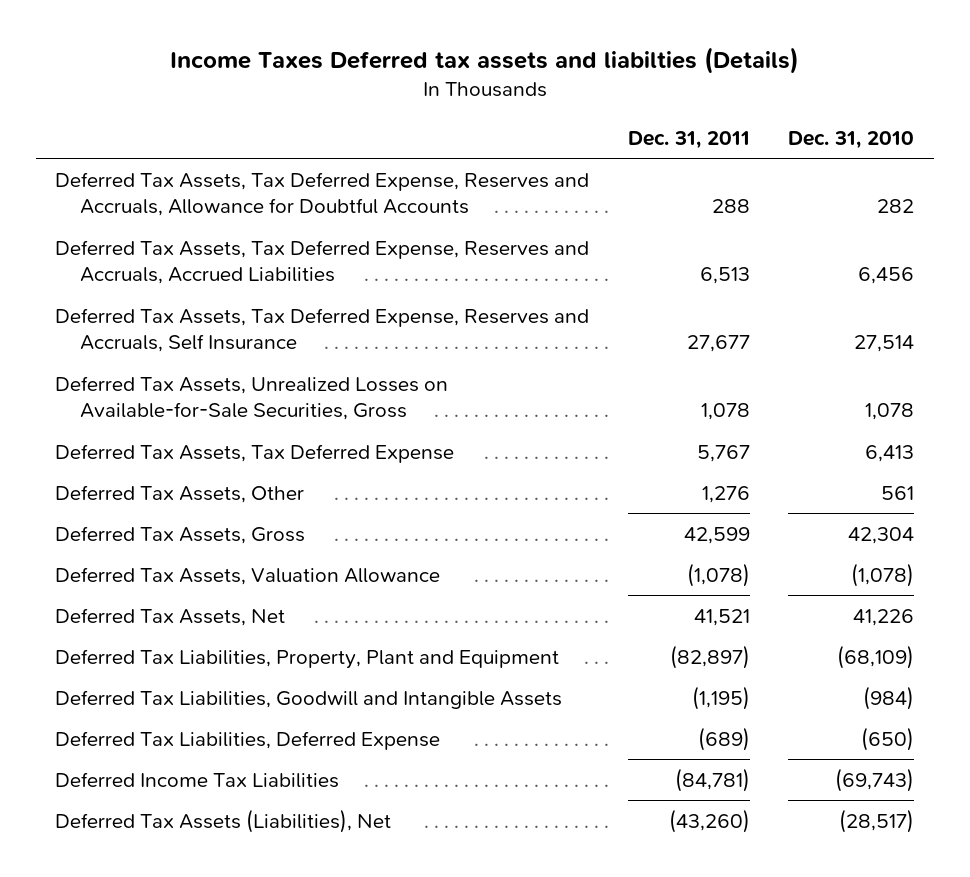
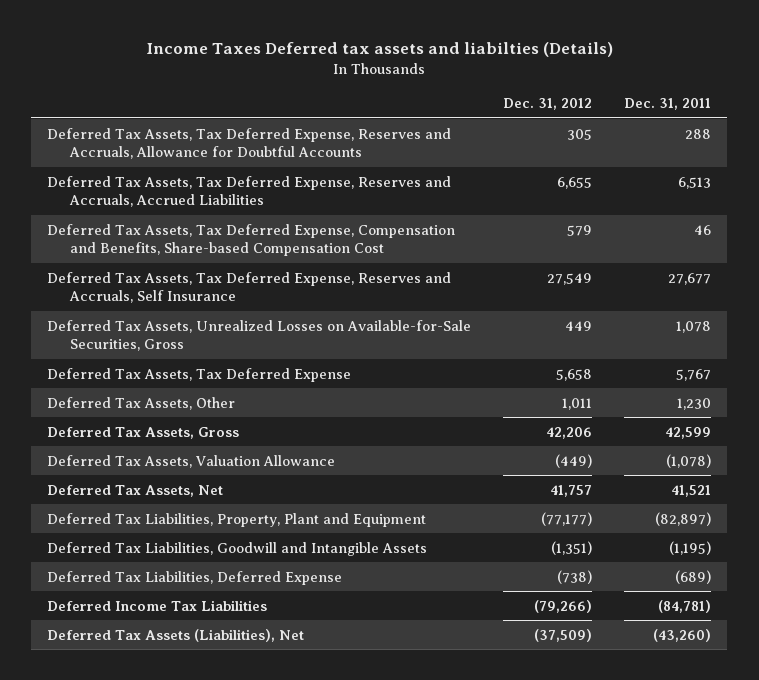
- | Dec. 31, 2011 | Dec. 31, 2010
+ | Dec. 31, 2012 | Dec. 31, 2011
+ Deferred Tax Assets, Tax Deferred Expense, Compensation and Benefits, Share-based Compensation Cost | 579 | 46
- Deferred Tax Assets, Other | 1,276 | 561
+ Deferred Tax Assets, Other | 1,011 | 1,230

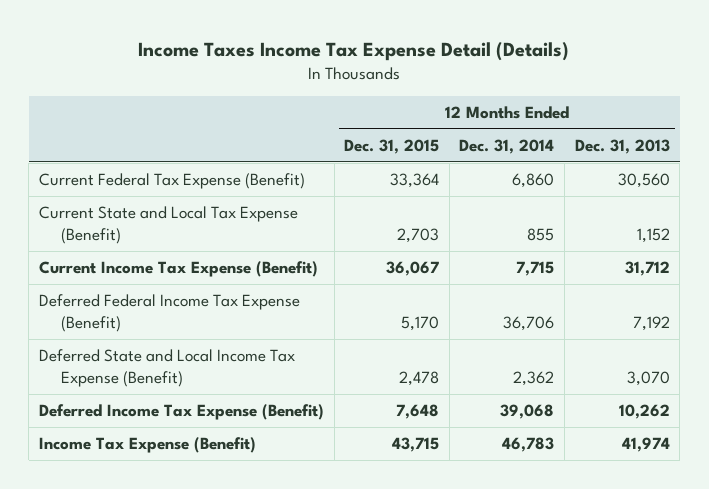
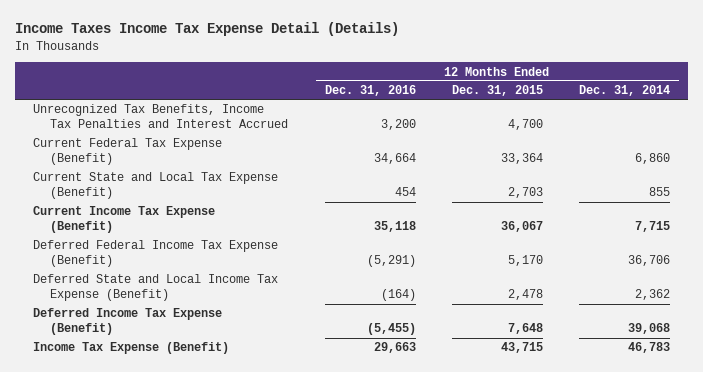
- | 12 Months Ended Dec. 31, 2015 | 12 Months Ended Dec. 31, 2014 | 12 Months Ended Dec. 31, 2013
+ | 12 Months Ended Dec. 31, 2016 | 12 Months Ended Dec. 31, 2015 | 12 Months Ended Dec. 31, 2014
+ Unrecognized Tax Benefits, Income Tax Penalties and Interest Accrued | 3,200 | 4,700 |

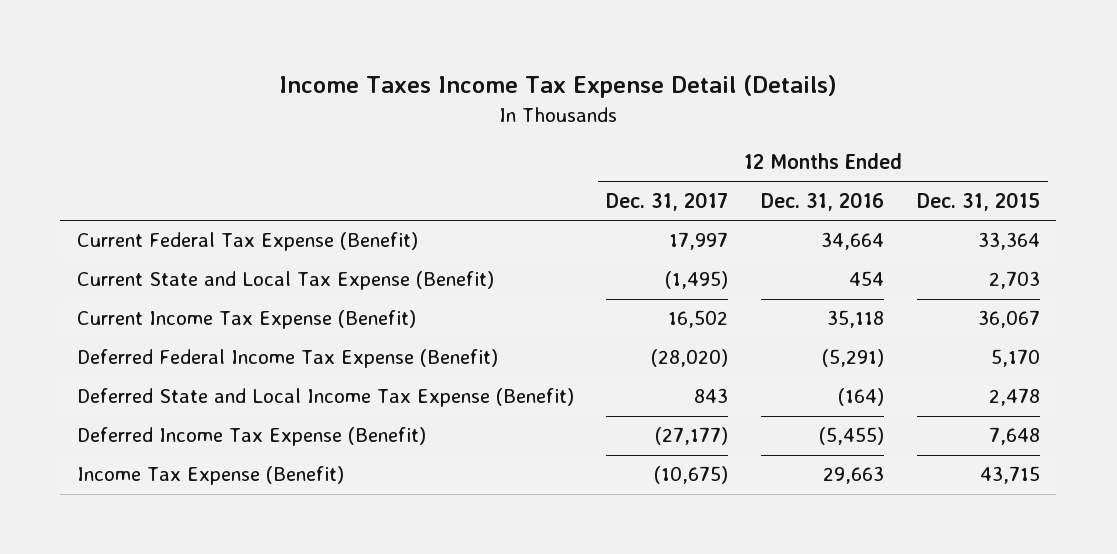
- | 12 Months Ended Dec. 31, 2016 | 12 Months Ended Dec. 31, 2015 | 12 Months Ended Dec. 31, 2014
+ | 12 Months Ended Dec. 31, 2017 | 12 Months Ended Dec. 31, 2016 | 12 Months Ended Dec. 31, 2015
- Unrecognized Tax Benefits, Income Tax Penalties and Interest Accrued | 3,200 | 4,700 |

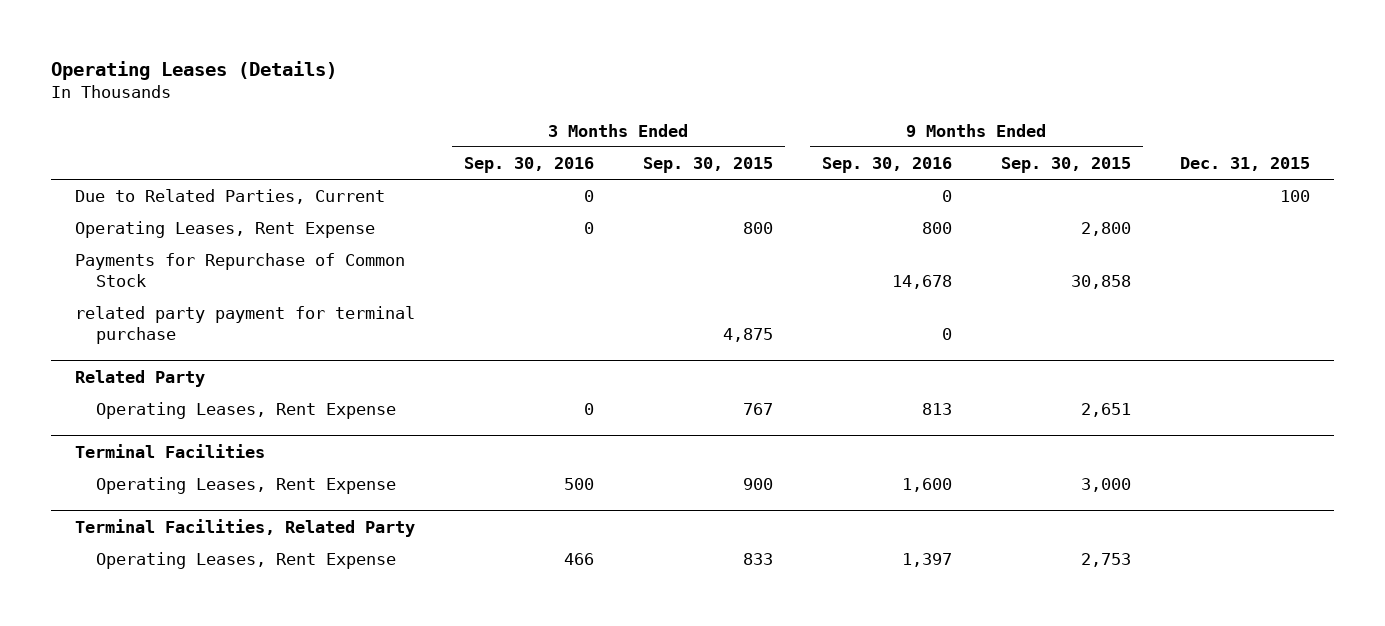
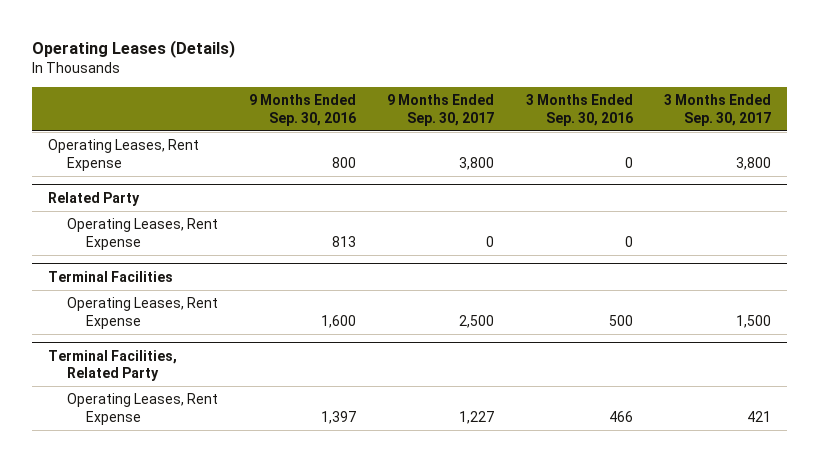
- | 3 Months Ended Sep. 30, 2016 | 3 Months Ended Sep. 30, 2015 | 9 Months Ended Sep. 30, 2016 | 9 Months Ended Sep. 30, 2015 | Dec. 31, 2015
+ | 9 Months Ended Sep. 30, 2016 | 9 Months Ended Sep. 30, 2017 | 3 Months Ended Sep. 30, 2016 | 3 Months Ended Sep. 30, 2017
- Due to Related Parties, Current | 0 | | 0 | | 100
- Payments for Repurchase of Common Stock | | | 14,678 | 30,858 |
- related party payment for terminal purchase | | 4,875 | 0 | |

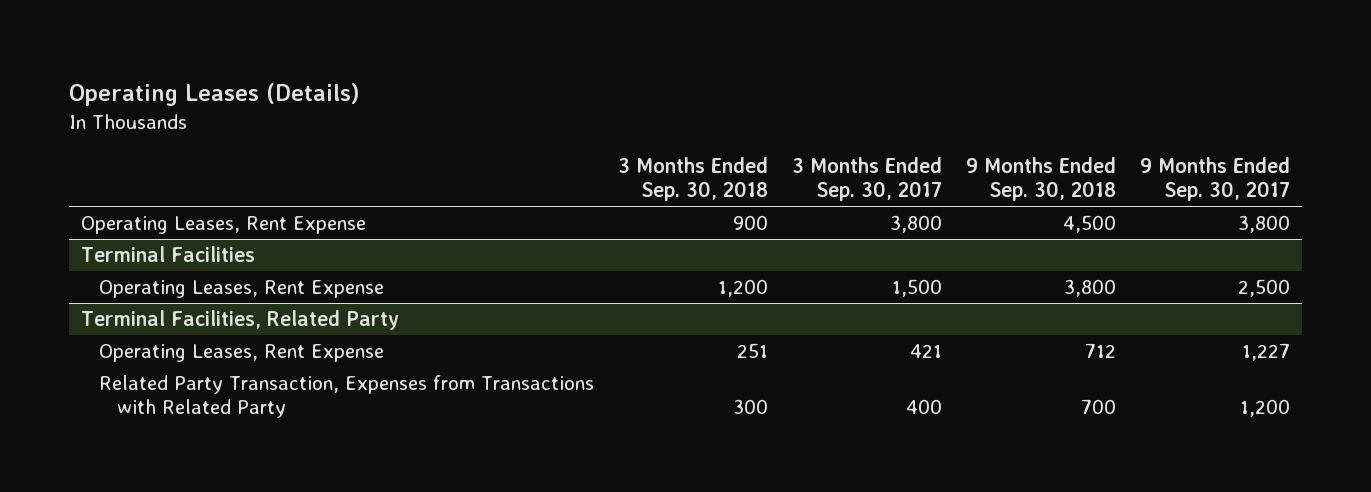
- | 9 Months Ended Sep. 30, 2016 | 9 Months Ended Sep. 30, 2017 | 3 Months Ended Sep. 30, 2016 | 3 Months Ended Sep. 30, 2017
+ | 3 Months Ended Sep. 30, 2018 | 3 Months Ended Sep. 30, 2017 | 9 Months Ended Sep. 30, 2018 | 9 Months Ended Sep. 30, 2017
- Related Party
- Operating Leases, Rent Expense | 813 | 0 | 0 |
@ Terminal Facilities, Related Party
+ Related Party Transaction, Expenses from Transactions with Related Party | 300 | 400 | 700 | 1,200

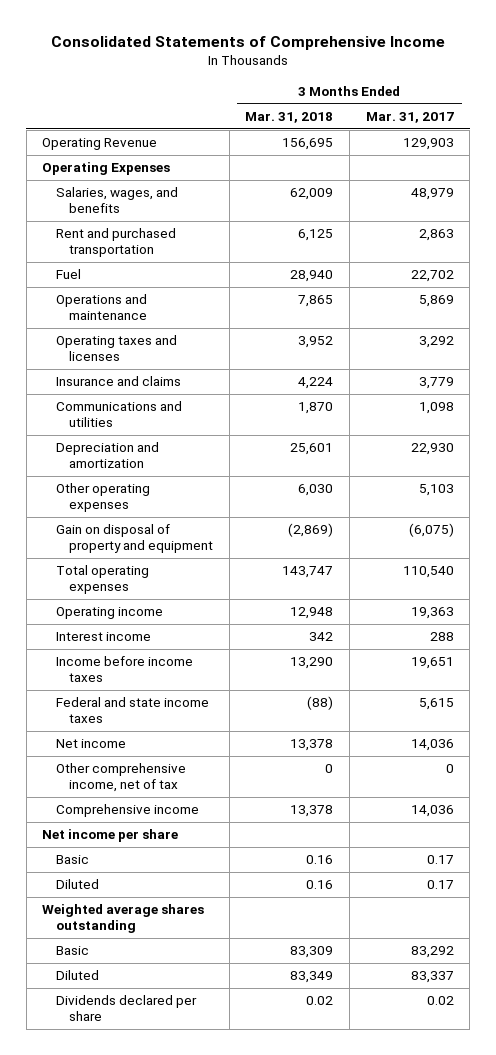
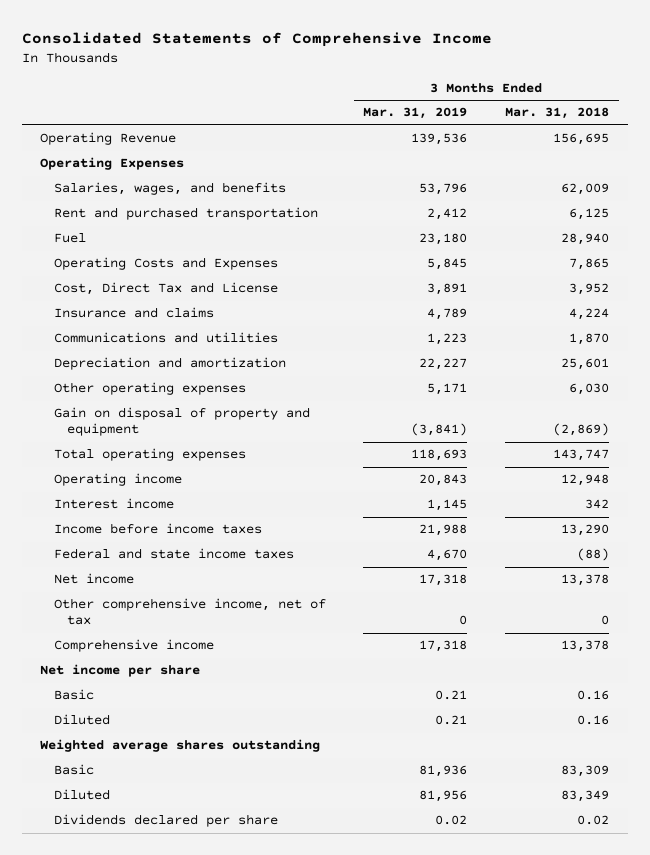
- | 3 Months Ended Mar. 31, 2018 | 3 Months Ended Mar. 31, 2017
+ | 3 Months Ended Mar. 31, 2019 | 3 Months Ended Mar. 31, 2018
- Operations and maintenance | 7,865 | 5,869
- Operating taxes and licenses | 3,952 | 3,292
+ Operating Costs and Expenses | 5,845 | 7,865
+ Cost, Direct Tax and License | 3,891 | 3,952

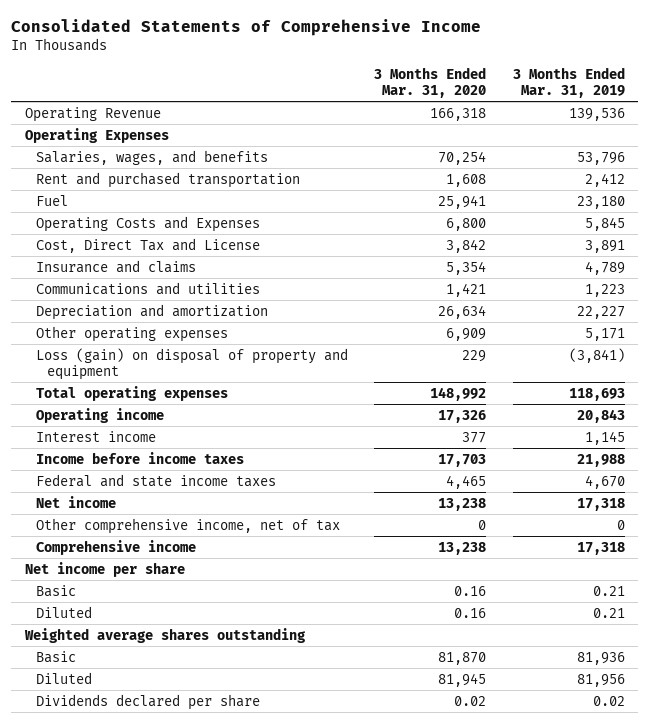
- | 3 Months Ended Mar. 31, 2019 | 3 Months Ended Mar. 31, 2018
+ | 3 Months Ended Mar. 31, 2020 | 3 Months Ended Mar. 31, 2019
- Gain on disposal of property and equipment | (3,841) | (2,869)
+ Loss (gain) on disposal of property and equipment | 229 | (3,841)

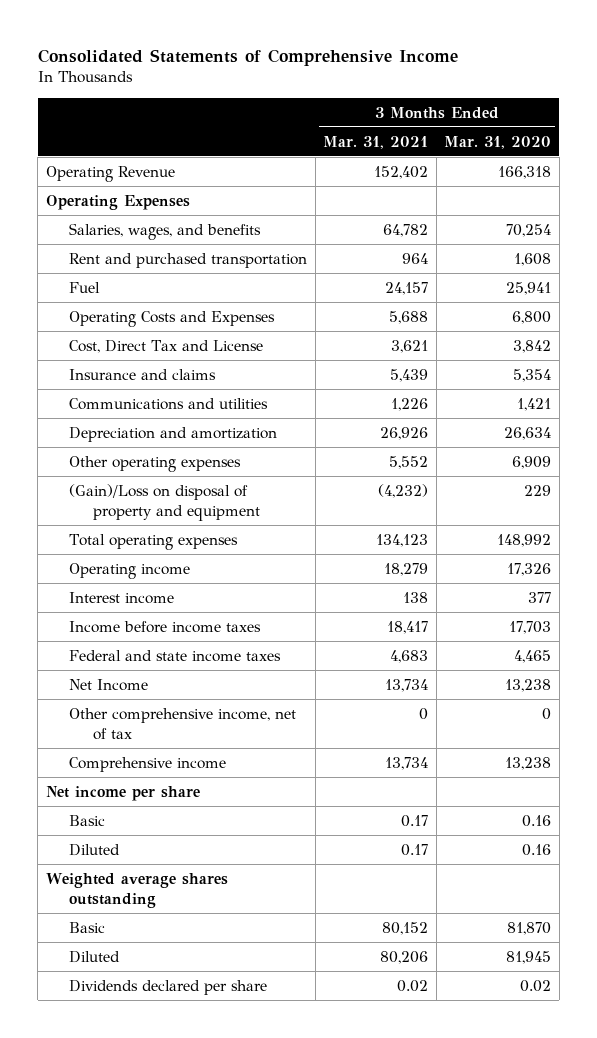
- | 3 Months Ended Mar. 31, 2020 | 3 Months Ended Mar. 31, 2019
+ | 3 Months Ended Mar. 31, 2021 | 3 Months Ended Mar. 31, 2020
- Loss (gain) on disposal of property and equipment | 229 | (3,841)
+ (Gain)/Loss on disposal of property and equipment | (4,232) | 229
- Net income | 13,238 | 17,318
+ Net Income | 13,734 | 13,238

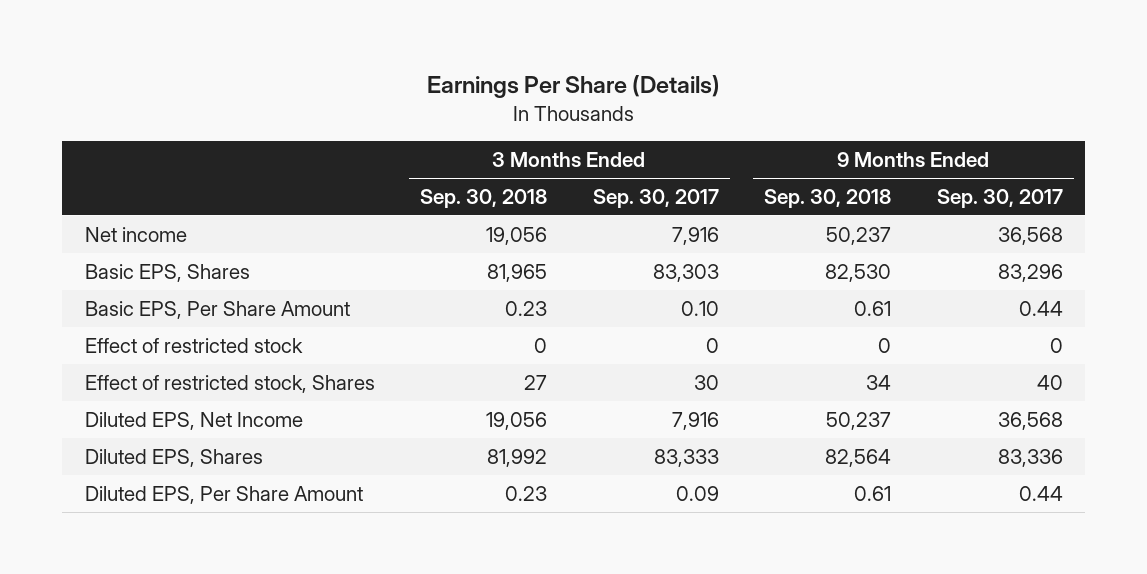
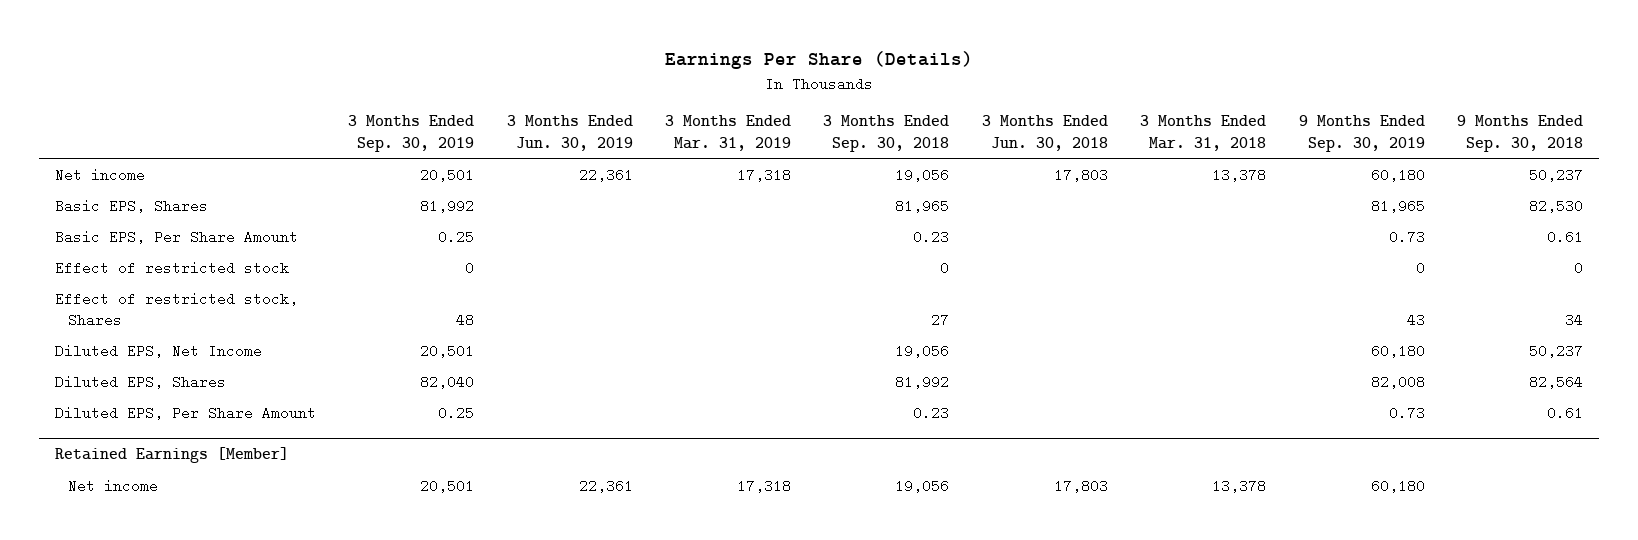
- | 3 Months Ended Sep. 30, 2018 | 3 Months Ended Sep. 30, 2017 | 9 Months Ended Sep. 30, 2018 | 9 Months Ended Sep. 30, 2017
+ | 3 Months Ended Sep. 30, 2019 | 3 Months Ended Jun. 30, 2019 | 3 Months Ended Mar. 31, 2019 | 3 Months Ended Sep. 30, 2018 | 3 Months Ended Jun. 30, 2018 | 3 Months Ended Mar. 31, 2018 | 9 Months Ended Sep. 30, 2019 | 9 Months Ended Sep. 30, 2018
+ Retained Earnings [Member]
+ Net income | 20,501 | 22,361 | 17,318 | 19,056 | 17,803 | 13,378 | 60,180 |

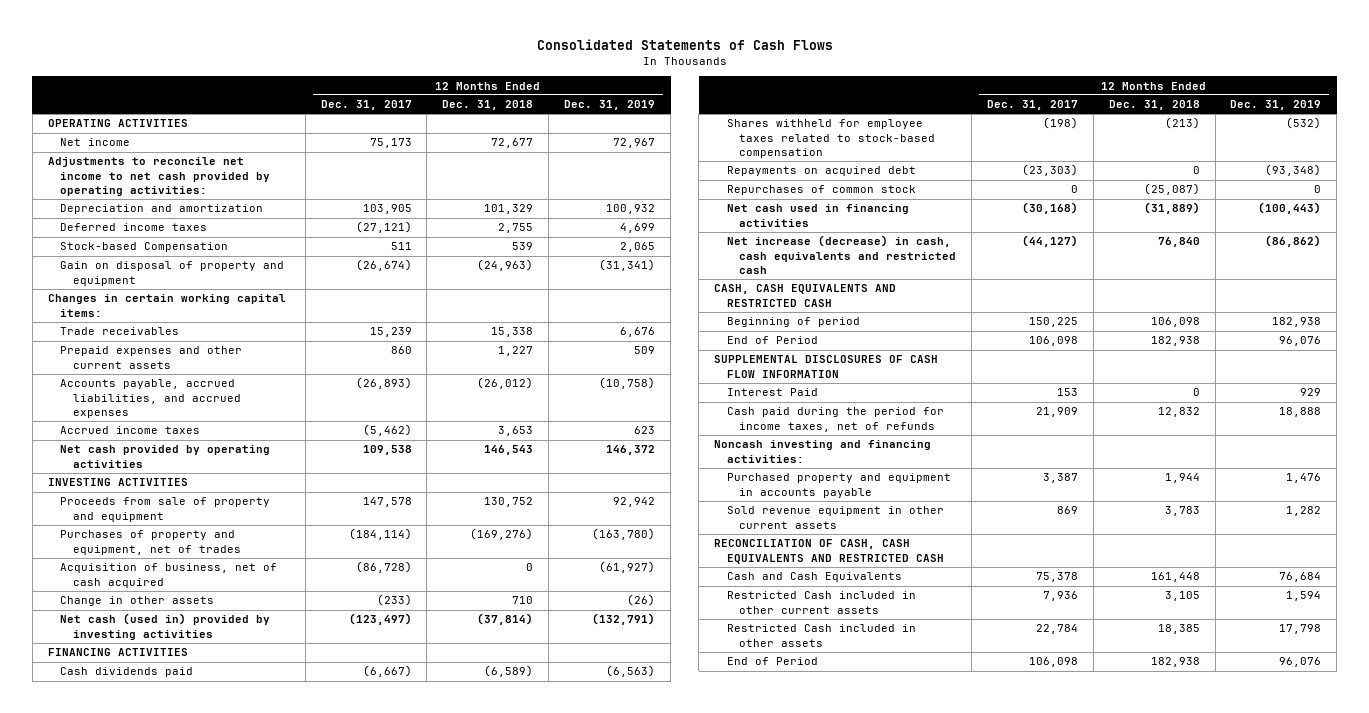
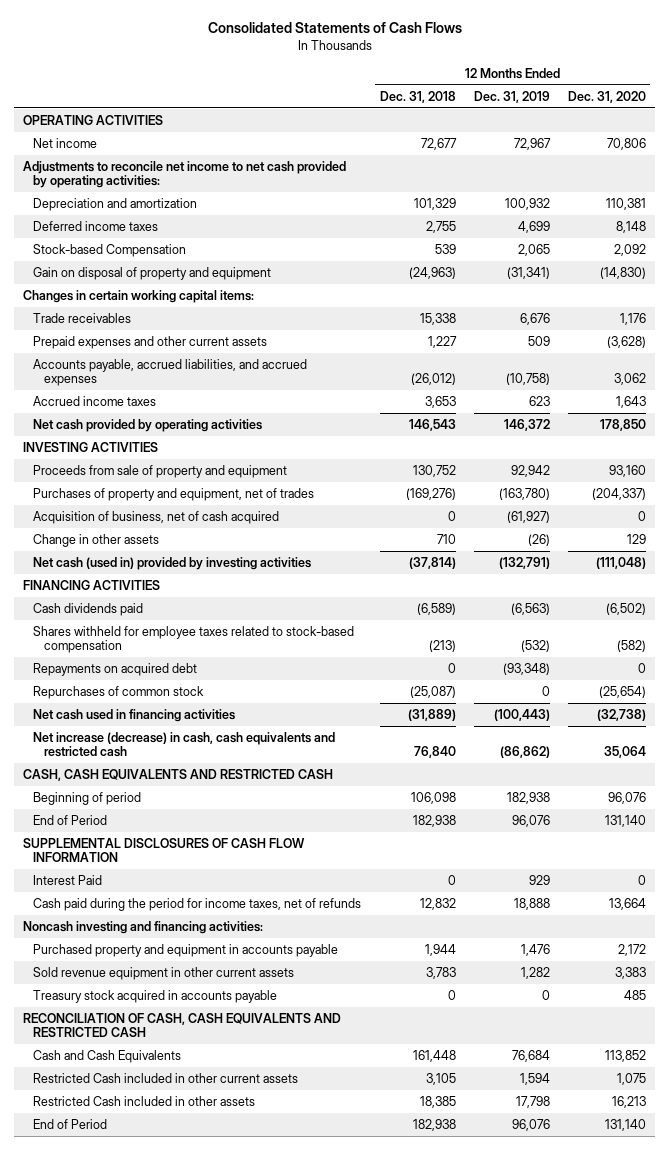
- | 12 Months Ended Dec. 31, 2017 | 12 Months Ended Dec. 31, 2018 | 12 Months Ended Dec. 31, 2019
+ | 12 Months Ended Dec. 31, 2018 | 12 Months Ended Dec. 31, 2019 | 12 Months Ended Dec. 31, 2020
+ Treasury stock acquired in accounts payable | 0 | 0 | 485

